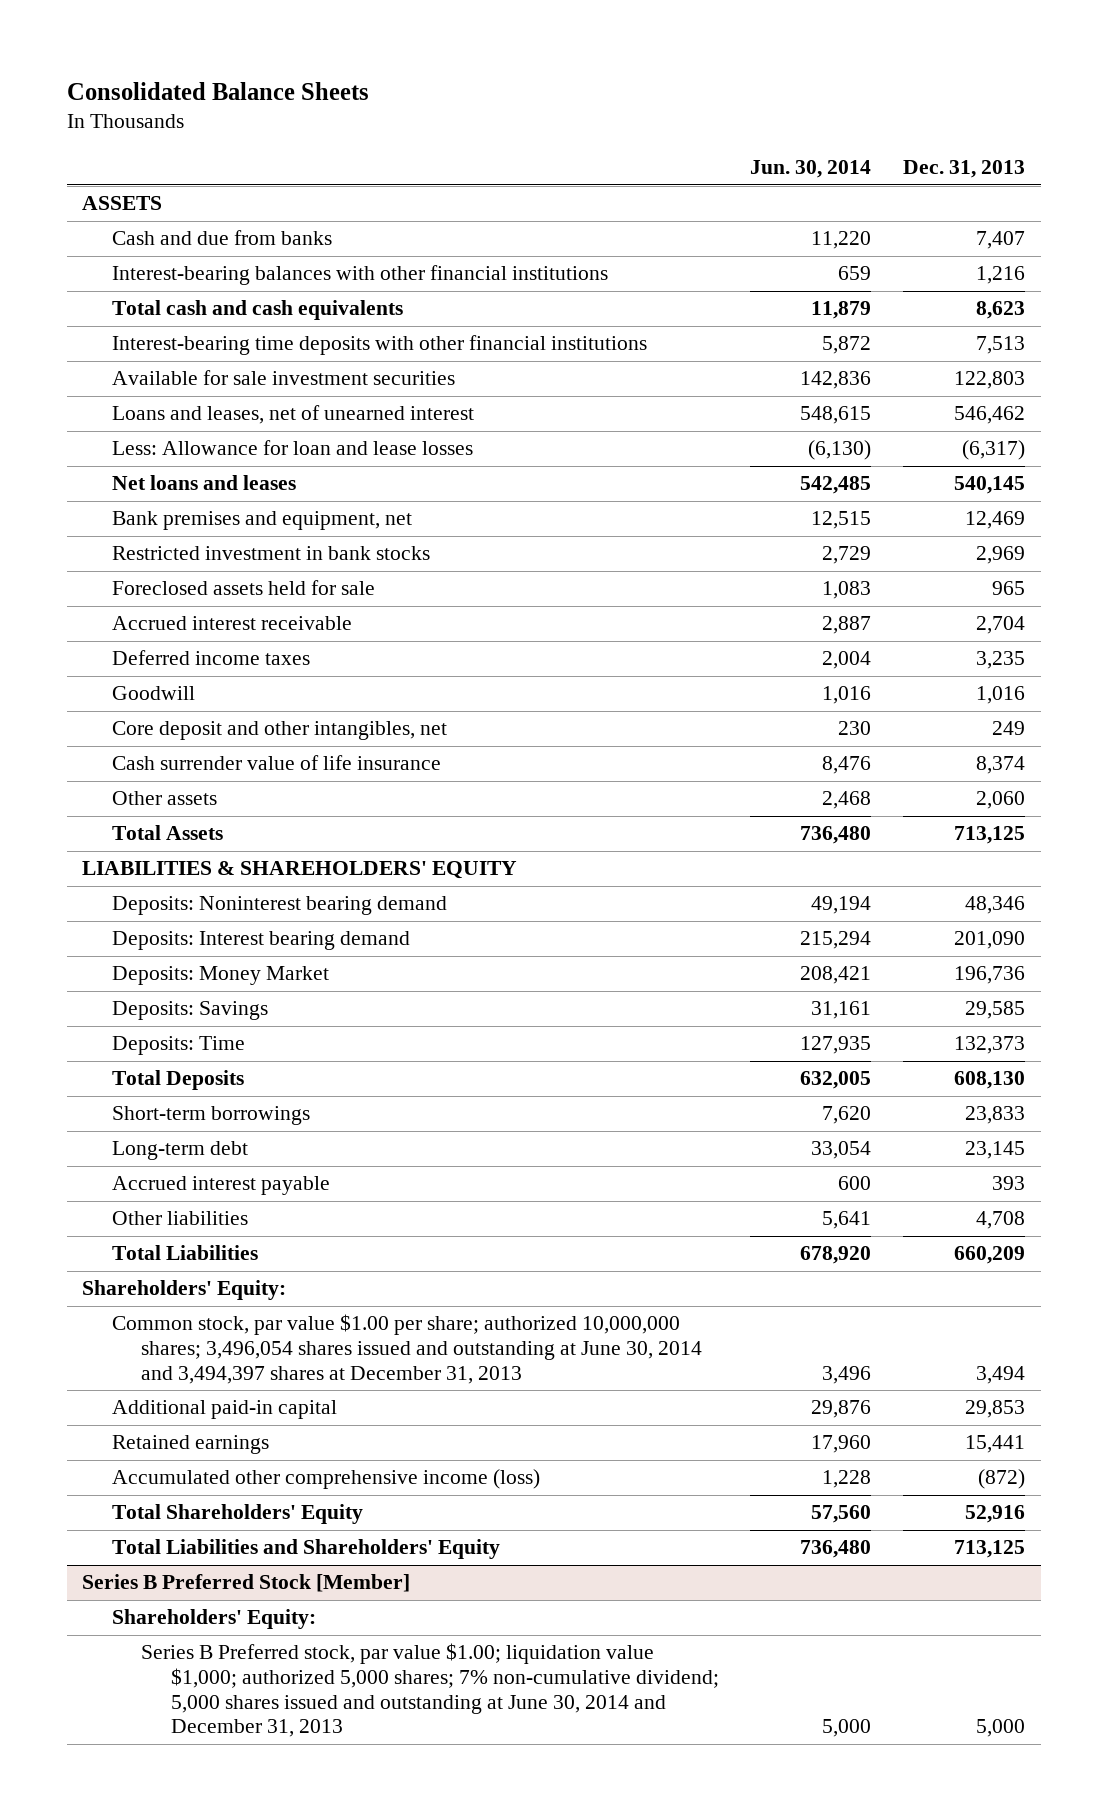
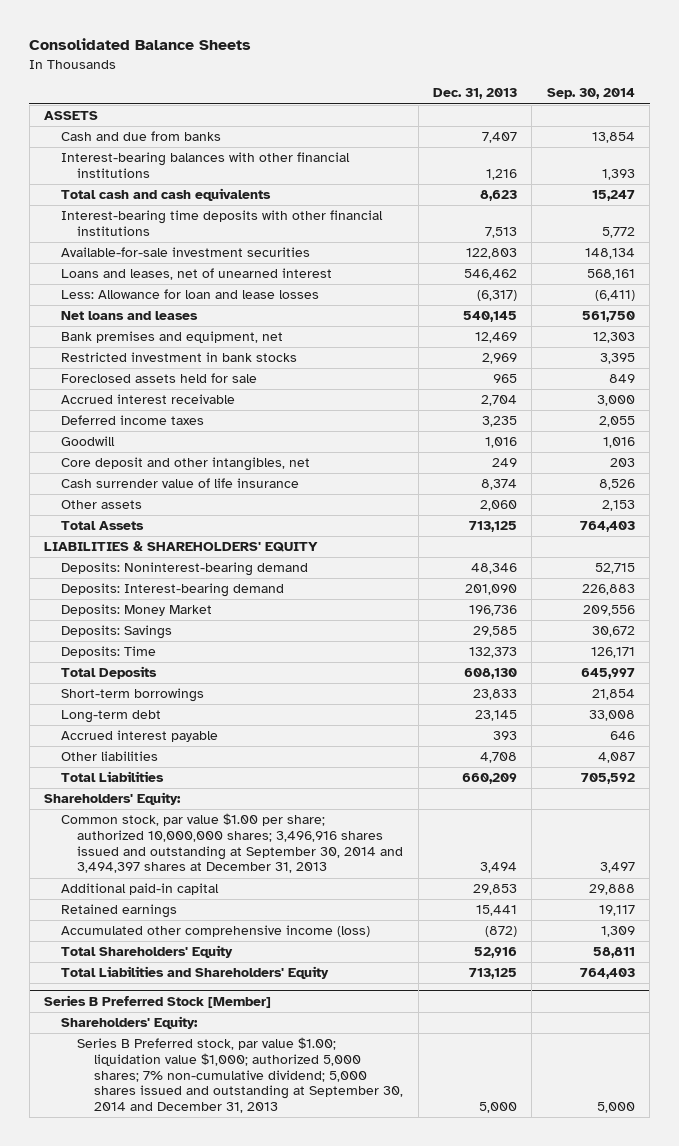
- | Jun. 30, 2014 | Dec. 31, 2013
+ | Dec. 31, 2013 | Sep. 30, 2014
- Available for sale investment securities | 142,836 | 122,803
+ Available-for-sale investment securities | 122,803 | 148,134
- Deposits: Noninterest bearing demand | 49,194 | 48,346
- Deposits: Interest bearing demand | 215,294 | 201,090
+ Deposits: Noninterest-bearing demand | 48,346 | 52,715
+ Deposits: Interest-bearing demand | 201,090 | 226,883
- Common stock, par value $1.00 per share; authorized 10,000,000 shares; 3,496,054 shares issued and outstanding at June 30, 2014 and 3,494,397 shares at December 31, 2013 | 3,496 | 3,494
+ Common stock, par value $1.00 per share; authorized 10,000,000 shares; 3,496,916 shares issued and outstanding at September 30, 2014 and 3,494,397 shares at December 31, 2013 | 3,494 | 3,497
@ Series B Preferred Stock [Member]
- Series B Preferred stock, par value $1.00; liquidation value $1,000; authorized 5,000 shares; 7% non-cumulative dividend; 5,000 shares issued and outstanding at June 30, 2014 and December 31, 2013 | 5,000 | 5,000
+ Series B Preferred stock, par value $1.00; liquidation value $1,000; authorized 5,000 shares; 7% non-cumulative dividend; 5,000 shares issued and outstanding at September 30, 2014 and December 31, 2013 | 5,000 | 5,000

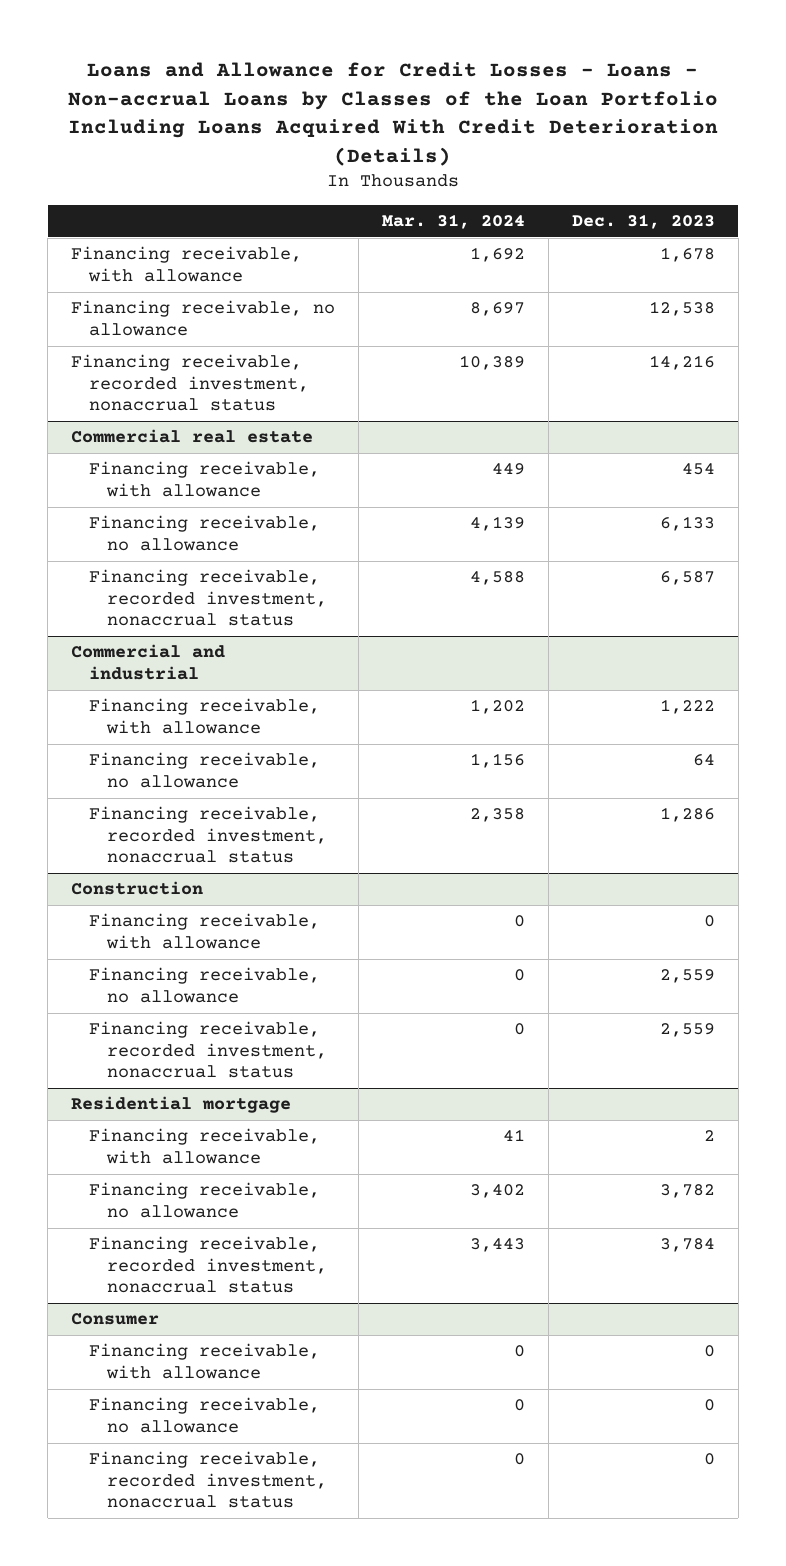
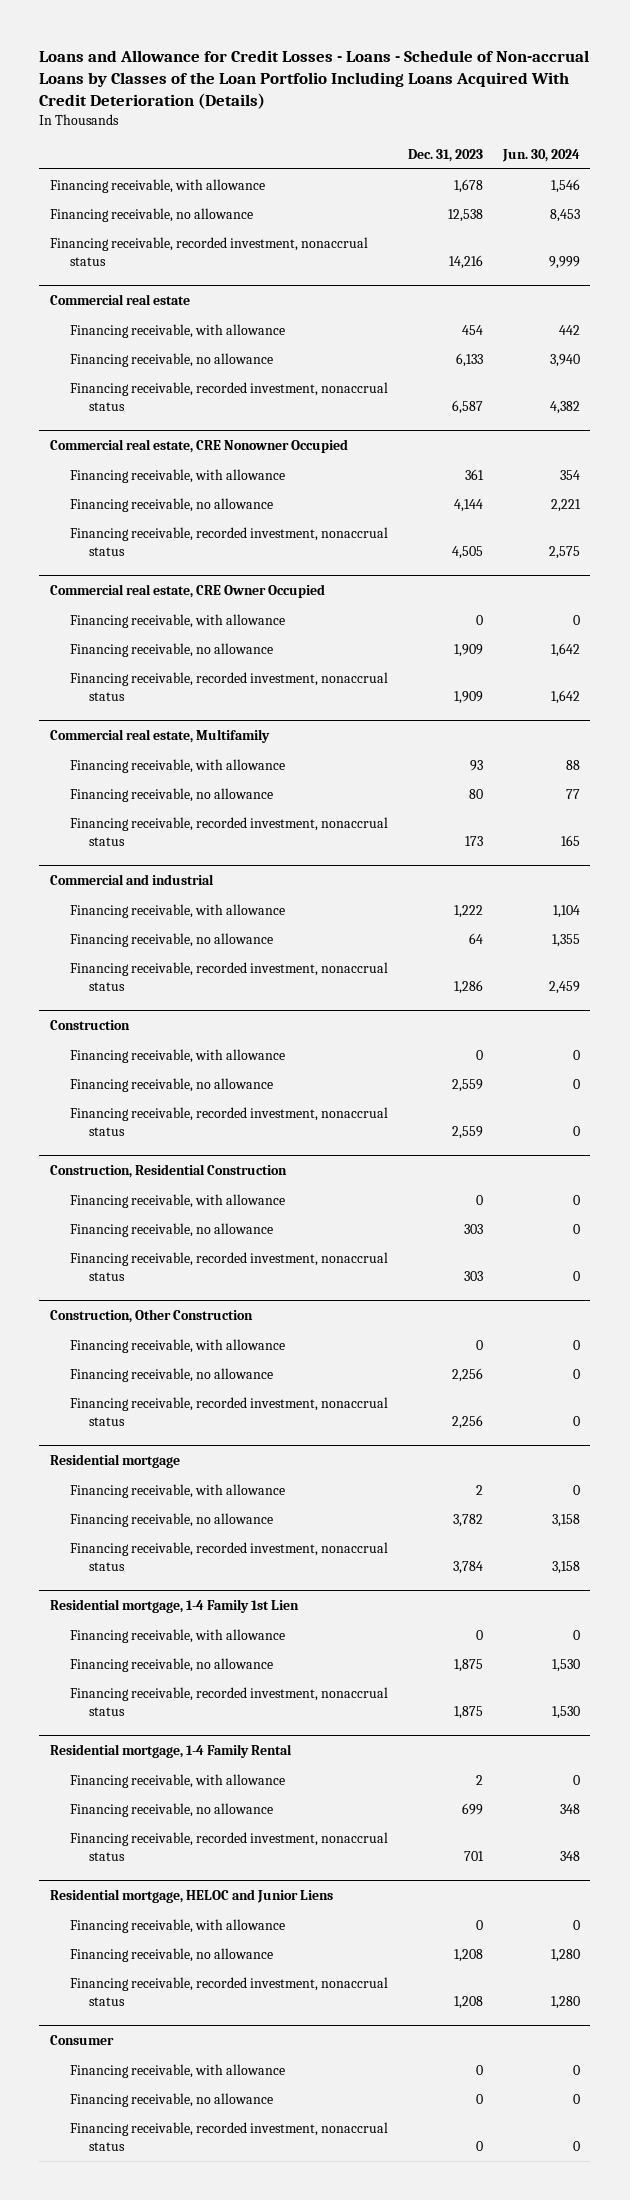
- Loans and Allowance for Credit Losses - Loans - Non-accrual Loans by Classes of the Loan Portfolio Including Loans Acquired With Credit Deterioration (Details)
+ Loans and Allowance for Credit Losses - Loans - Schedule of Non-accrual Loans by Classes of the Loan Portfolio Including Loans Acquired With Credit Deterioration (Details)
- | Mar. 31, 2024 | Dec. 31, 2023
+ | Dec. 31, 2023 | Jun. 30, 2024
+ Commercial real estate, CRE Nonowner Occupied
+ Financing receivable, with allowance | 361 | 354
+ Financing receivable, no allowance | 4,144 | 2,221
+ Financing receivable, recorded investment, nonaccrual status | 4,505 | 2,575
+ Commercial real estate, CRE Owner Occupied
+ Financing receivable, with allowance | 0 | 0
+ Financing receivable, no allowance | 1,909 | 1,642
+ Financing receivable, recorded investment, nonaccrual status | 1,909 | 1,642
+ Commercial real estate, Multifamily
+ Financing receivable, with allowance | 93 | 88
+ Financing receivable, no allowance | 80 | 77
+ Financing receivable, recorded investment, nonaccrual status | 173 | 165
+ Construction, Residential Construction
+ Financing receivable, with allowance | 0 | 0
+ Financing receivable, no allowance | 303 | 0
+ Financing receivable, recorded investment, nonaccrual status | 303 | 0
+ Construction, Other Construction
+ Financing receivable, with allowance | 0 | 0
+ Financing receivable, no allowance | 2,256 | 0
+ Financing receivable, recorded investment, nonaccrual status | 2,256 | 0
+ Residential mortgage, 1-4 Family 1st Lien
+ Financing receivable, with allowance | 0 | 0
+ Financing receivable, no allowance | 1,875 | 1,530
+ Financing receivable, recorded investment, nonaccrual status | 1,875 | 1,530
+ Residential mortgage, 1-4 Family Rental
+ Financing receivable, with allowance | 2 | 0
+ Financing receivable, no allowance | 699 | 348
+ Financing receivable, recorded investment, nonaccrual status | 701 | 348
+ Residential mortgage, HELOC and Junior Liens
+ Financing receivable, with allowance | 0 | 0
+ Financing receivable, no allowance | 1,208 | 1,280
+ Financing receivable, recorded investment, nonaccrual status | 1,208 | 1,280

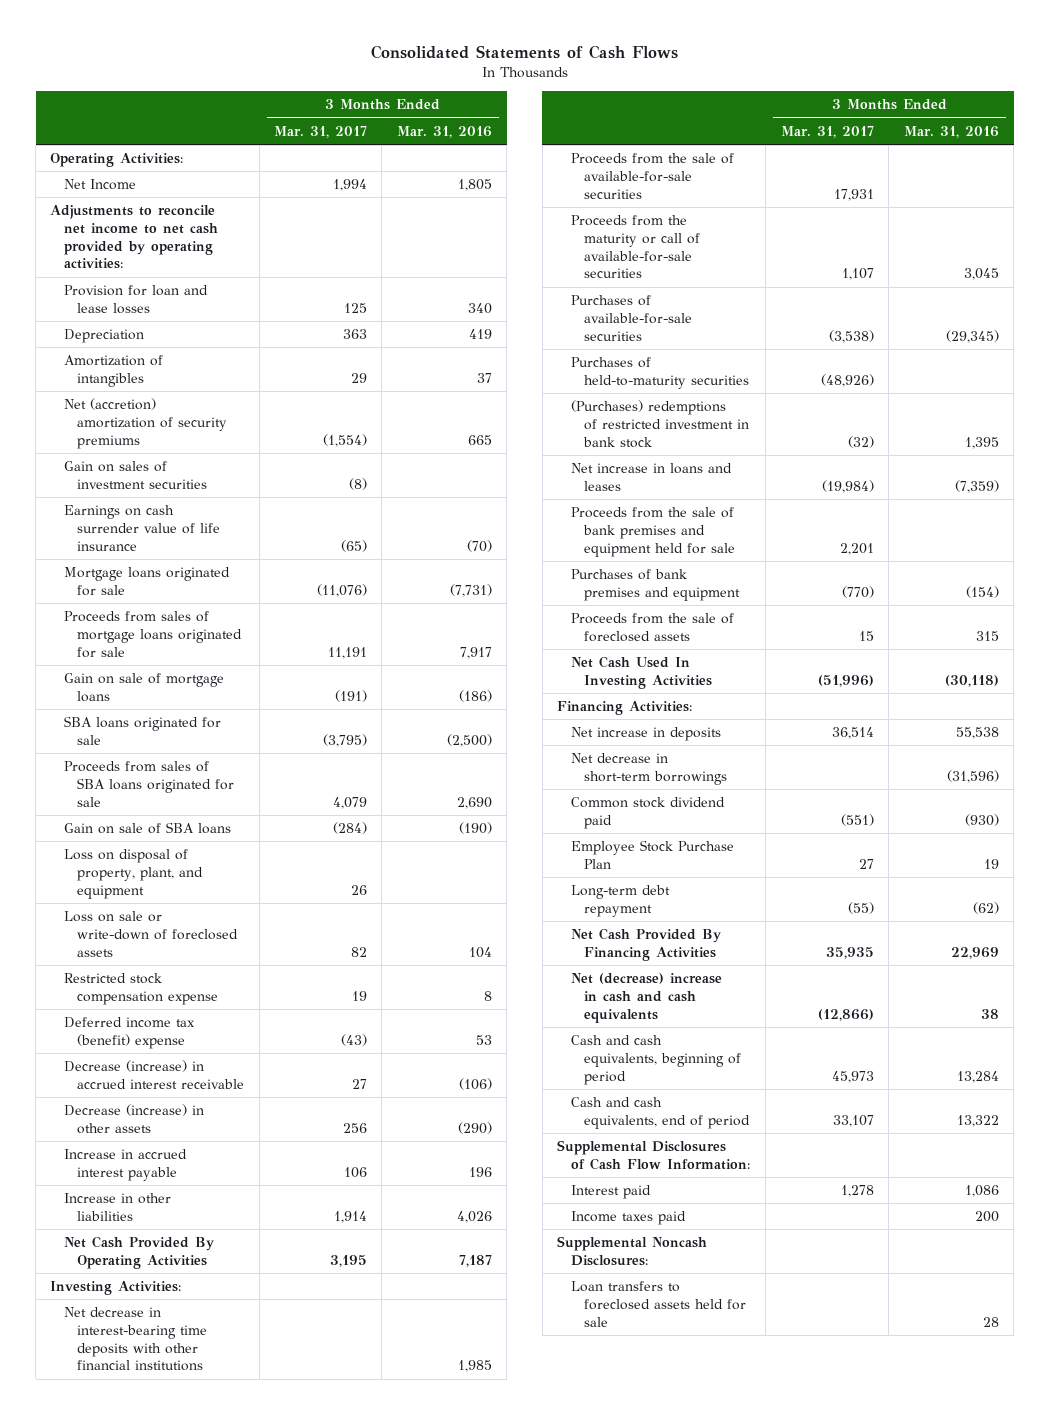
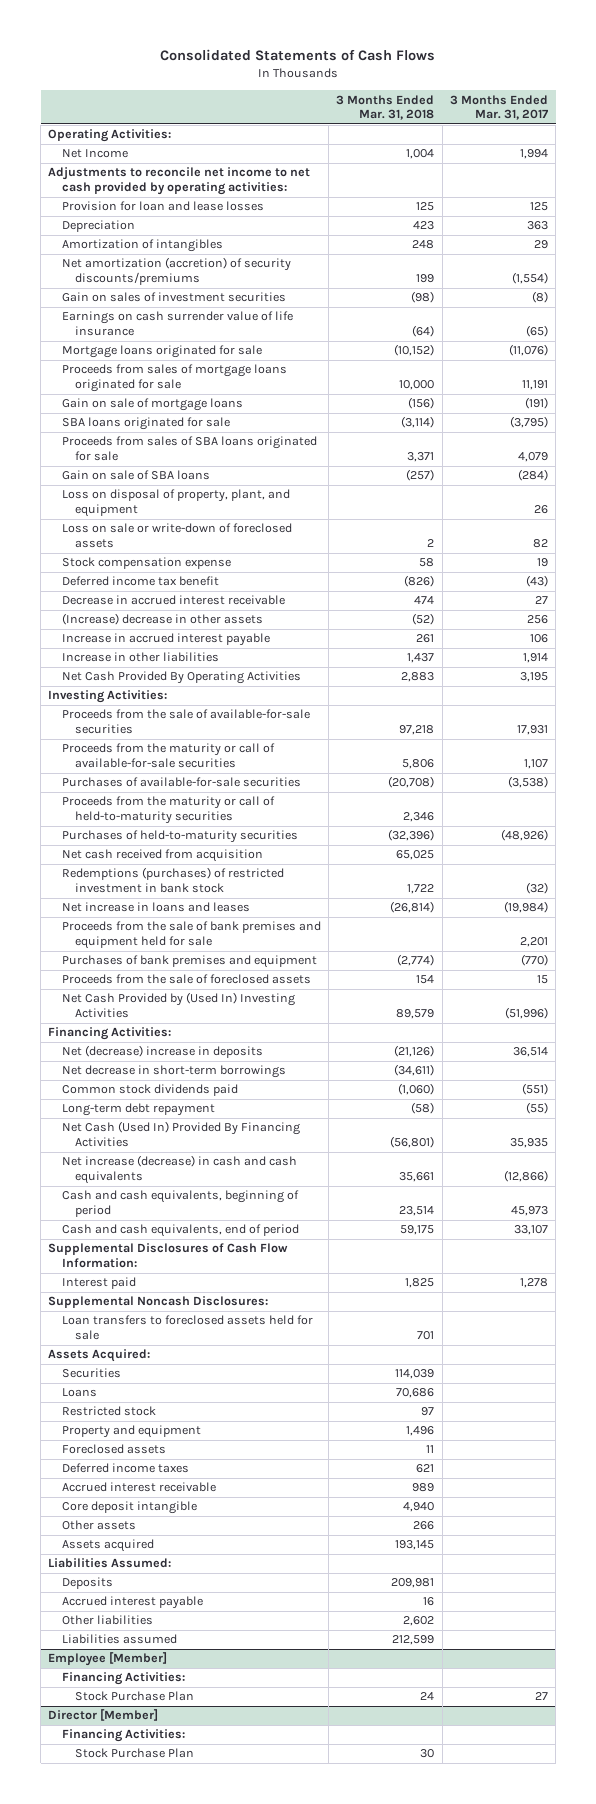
- | 3 Months Ended Mar. 31, 2017 | 3 Months Ended Mar. 31, 2016
+ | 3 Months Ended Mar. 31, 2018 | 3 Months Ended Mar. 31, 2017
- Net (accretion) amortization of security premiums | (1,554) | 665
+ Net amortization (accretion) of security discounts/premiums | 199 | (1,554)
- Restricted stock compensation expense | 19 | 8
- Deferred income tax (benefit) expense | (43) | 53
- Decrease (increase) in accrued interest receivable | 27 | (106)
- Decrease (increase) in other assets | 256 | (290)
+ Stock compensation expense | 58 | 19
+ Deferred income tax benefit | (826) | (43)
+ Decrease in accrued interest receivable | 474 | 27
+ (Increase) decrease in other assets | (52) | 256
- Net decrease in interest-bearing time deposits with other financial institutions | | 1,985
+ Proceeds from the maturity or call of held-to-maturity securities | 2,346 |
- (Purchases) redemptions of restricted investment in bank stock | (32) | 1,395
+ Net cash received from acquisition | 65,025 |
+ Redemptions (purchases) of restricted investment in bank stock | 1,722 | (32)
- Net Cash Used In Investing Activities | (51,996) | (30,118)
+ Net Cash Provided by (Used In) Investing Activities | 89,579 | (51,996)
- Net increase in deposits | 36,514 | 55,538
+ Net (decrease) increase in deposits | (21,126) | 36,514
- Common stock dividend paid | (551) | (930)
- Employee Stock Purchase Plan | 27 | 19
+ Common stock dividends paid | (1,060) | (551)
- Net Cash Provided By Financing Activities | 35,935 | 22,969
- Net (decrease) increase in cash and cash equivalents | (12,866) | 38
+ Net Cash (Used In) Provided By Financing Activities | (56,801) | 35,935
+ Net increase (decrease) in cash and cash equivalents | 35,661 | (12,866)
- Income taxes paid | | 200
+ Assets Acquired:
+ Securities | 114,039 |
+ Loans | 70,686 |
+ Restricted stock | 97 |
+ Property and equipment | 1,496 |
+ Foreclosed assets | 11 |
+ Deferred income taxes | 621 |
+ Accrued interest receivable | 989 |
+ Core deposit intangible | 4,940 |
+ Other assets | 266 |
+ Assets acquired | 193,145 |
+ Liabilities Assumed:
+ Deposits | 209,981 |
+ Accrued interest payable | 16 |
+ Other liabilities | 2,602 |
+ Liabilities assumed | 212,599 |
+ Employee [Member]
+ Financing Activities:
+ Stock Purchase Plan | 24 | 27
+ Director [Member]
+ Financing Activities:
+ Stock Purchase Plan | 30 |

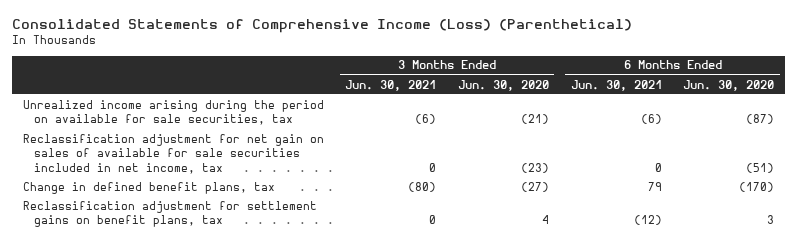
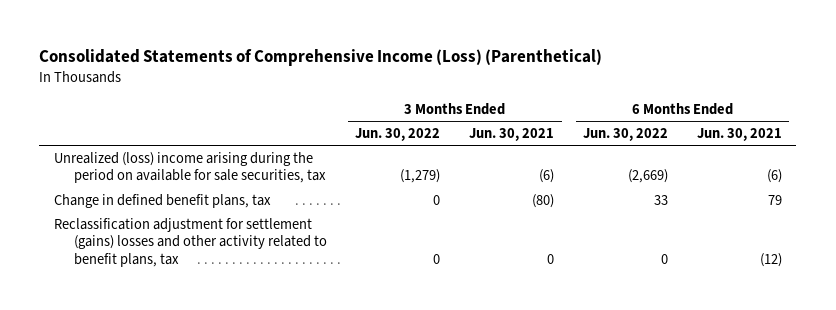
- | 3 Months Ended Jun. 30, 2021 | 3 Months Ended Jun. 30, 2020 | 6 Months Ended Jun. 30, 2021 | 6 Months Ended Jun. 30, 2020
+ | 3 Months Ended Jun. 30, 2022 | 3 Months Ended Jun. 30, 2021 | 6 Months Ended Jun. 30, 2022 | 6 Months Ended Jun. 30, 2021
- Unrealized income arising during the period on available for sale securities, tax | (6) | (21) | (6) | (87)
- Reclassification adjustment for net gain on sales of available for sale securities included in net income, tax | 0 | (23) | 0 | (51)
+ Unrealized (loss) income arising during the period on available for sale securities, tax | (1,279) | (6) | (2,669) | (6)
- Reclassification adjustment for settlement gains on benefit plans, tax | 0 | 4 | (12) | 3
+ Reclassification adjustment for settlement (gains) losses and other activity related to benefit plans, tax | 0 | 0 | 0 | (12)

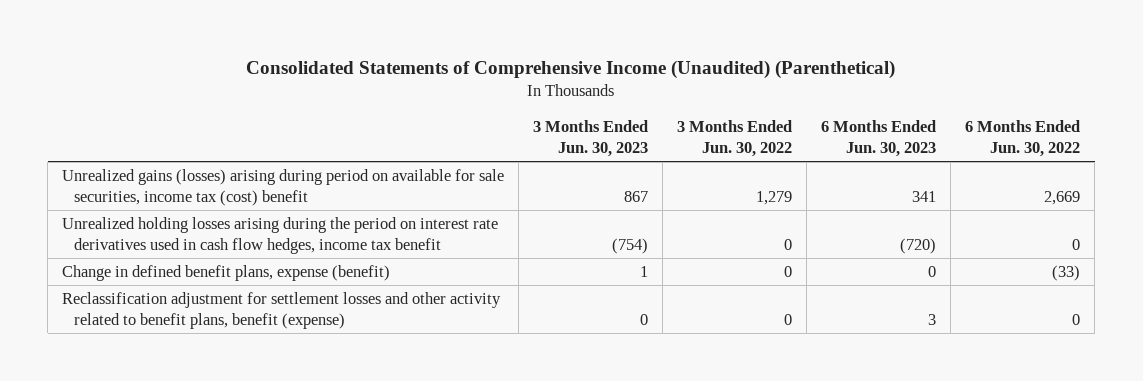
- Consolidated Statements of Comprehensive Income (Loss) (Parenthetical)
+ Consolidated Statements of Comprehensive Income (Unaudited) (Parenthetical)
- | 3 Months Ended Jun. 30, 2022 | 3 Months Ended Jun. 30, 2021 | 6 Months Ended Jun. 30, 2022 | 6 Months Ended Jun. 30, 2021
+ | 3 Months Ended Jun. 30, 2023 | 3 Months Ended Jun. 30, 2022 | 6 Months Ended Jun. 30, 2023 | 6 Months Ended Jun. 30, 2022
- Unrealized (loss) income arising during the period on available for sale securities, tax | (1,279) | (6) | (2,669) | (6)
- Change in defined benefit plans, tax | 0 | (80) | 33 | 79
- Reclassification adjustment for settlement (gains) losses and other activity related to benefit plans, tax | 0 | 0 | 0 | (12)
+ Unrealized gains (losses) arising during period on available for sale securities, income tax (cost) benefit | 867 | 1,279 | 341 | 2,669
+ Unrealized holding losses arising during the period on interest rate derivatives used in cash flow hedges, income tax benefit | (754) | 0 | (720) | 0
+ Change in defined benefit plans, expense (benefit) | 1 | 0 | 0 | (33)
+ Reclassification adjustment for settlement losses and other activity related to benefit plans, benefit (expense) | 0 | 0 | 3 | 0

